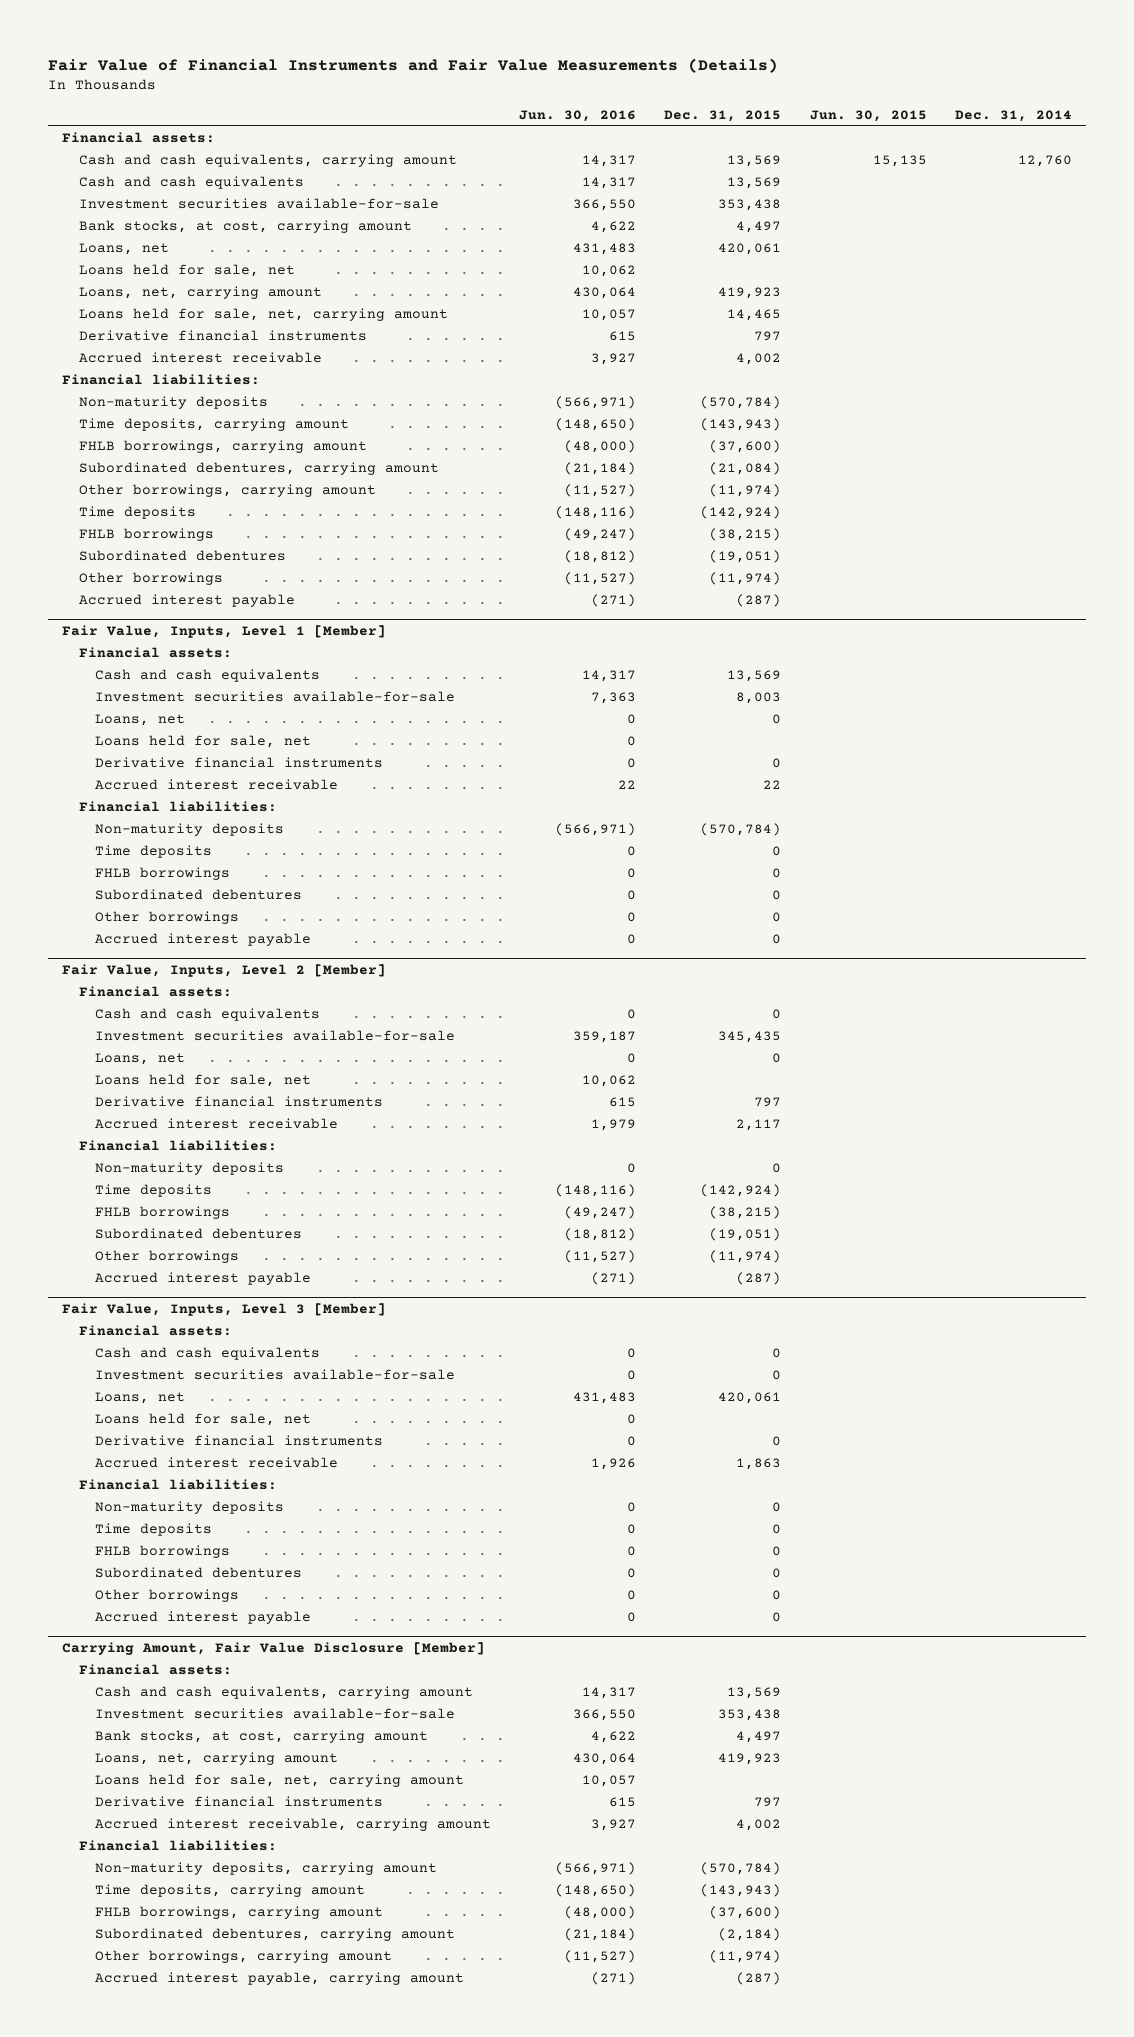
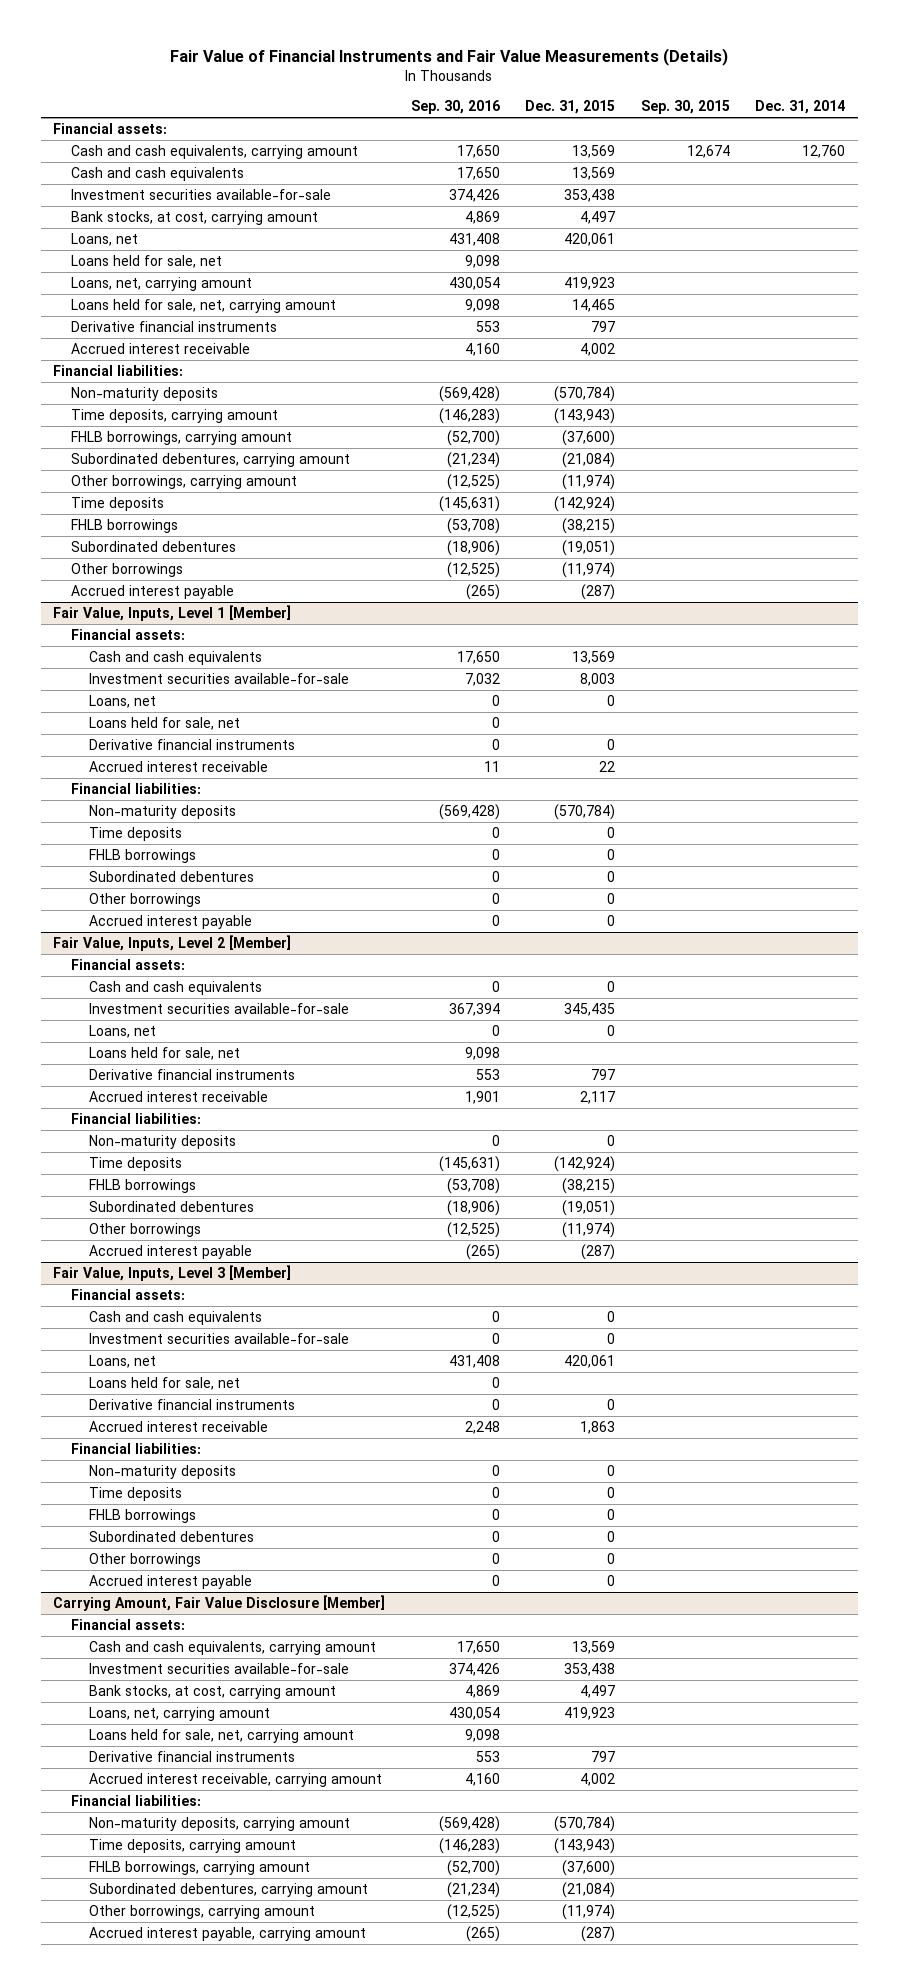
- | Jun. 30, 2016 | Dec. 31, 2015 | Jun. 30, 2015 | Dec. 31, 2014
+ | Sep. 30, 2016 | Dec. 31, 2015 | Sep. 30, 2015 | Dec. 31, 2014
@ Carrying Amount, Fair Value Disclosure [Member]
- Subordinated debentures, carrying amount | (21,184) | (2,184) | |
+ Subordinated debentures, carrying amount | (21,234) | (21,084) | |

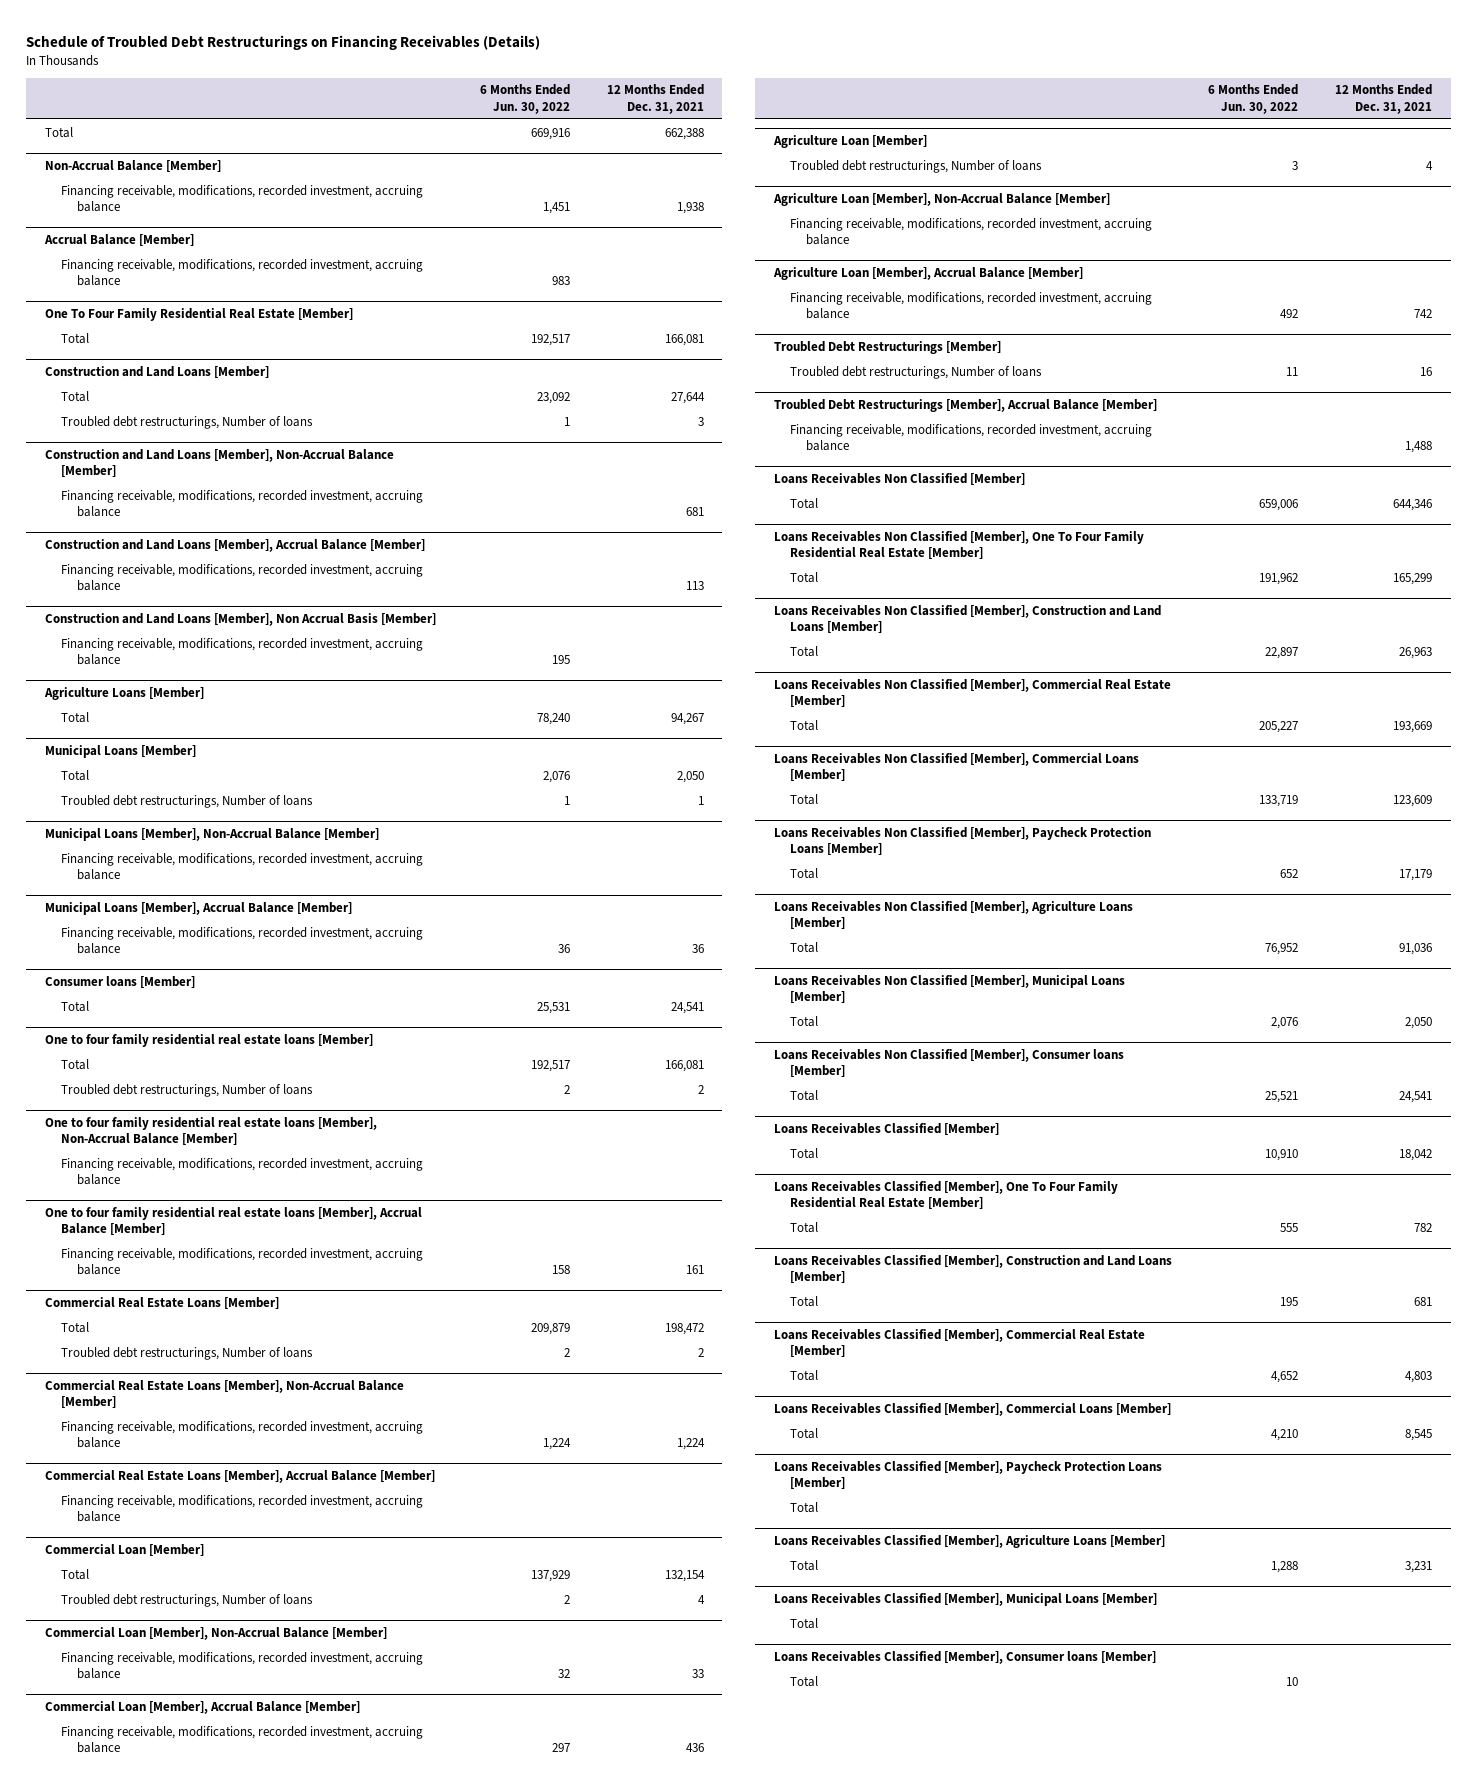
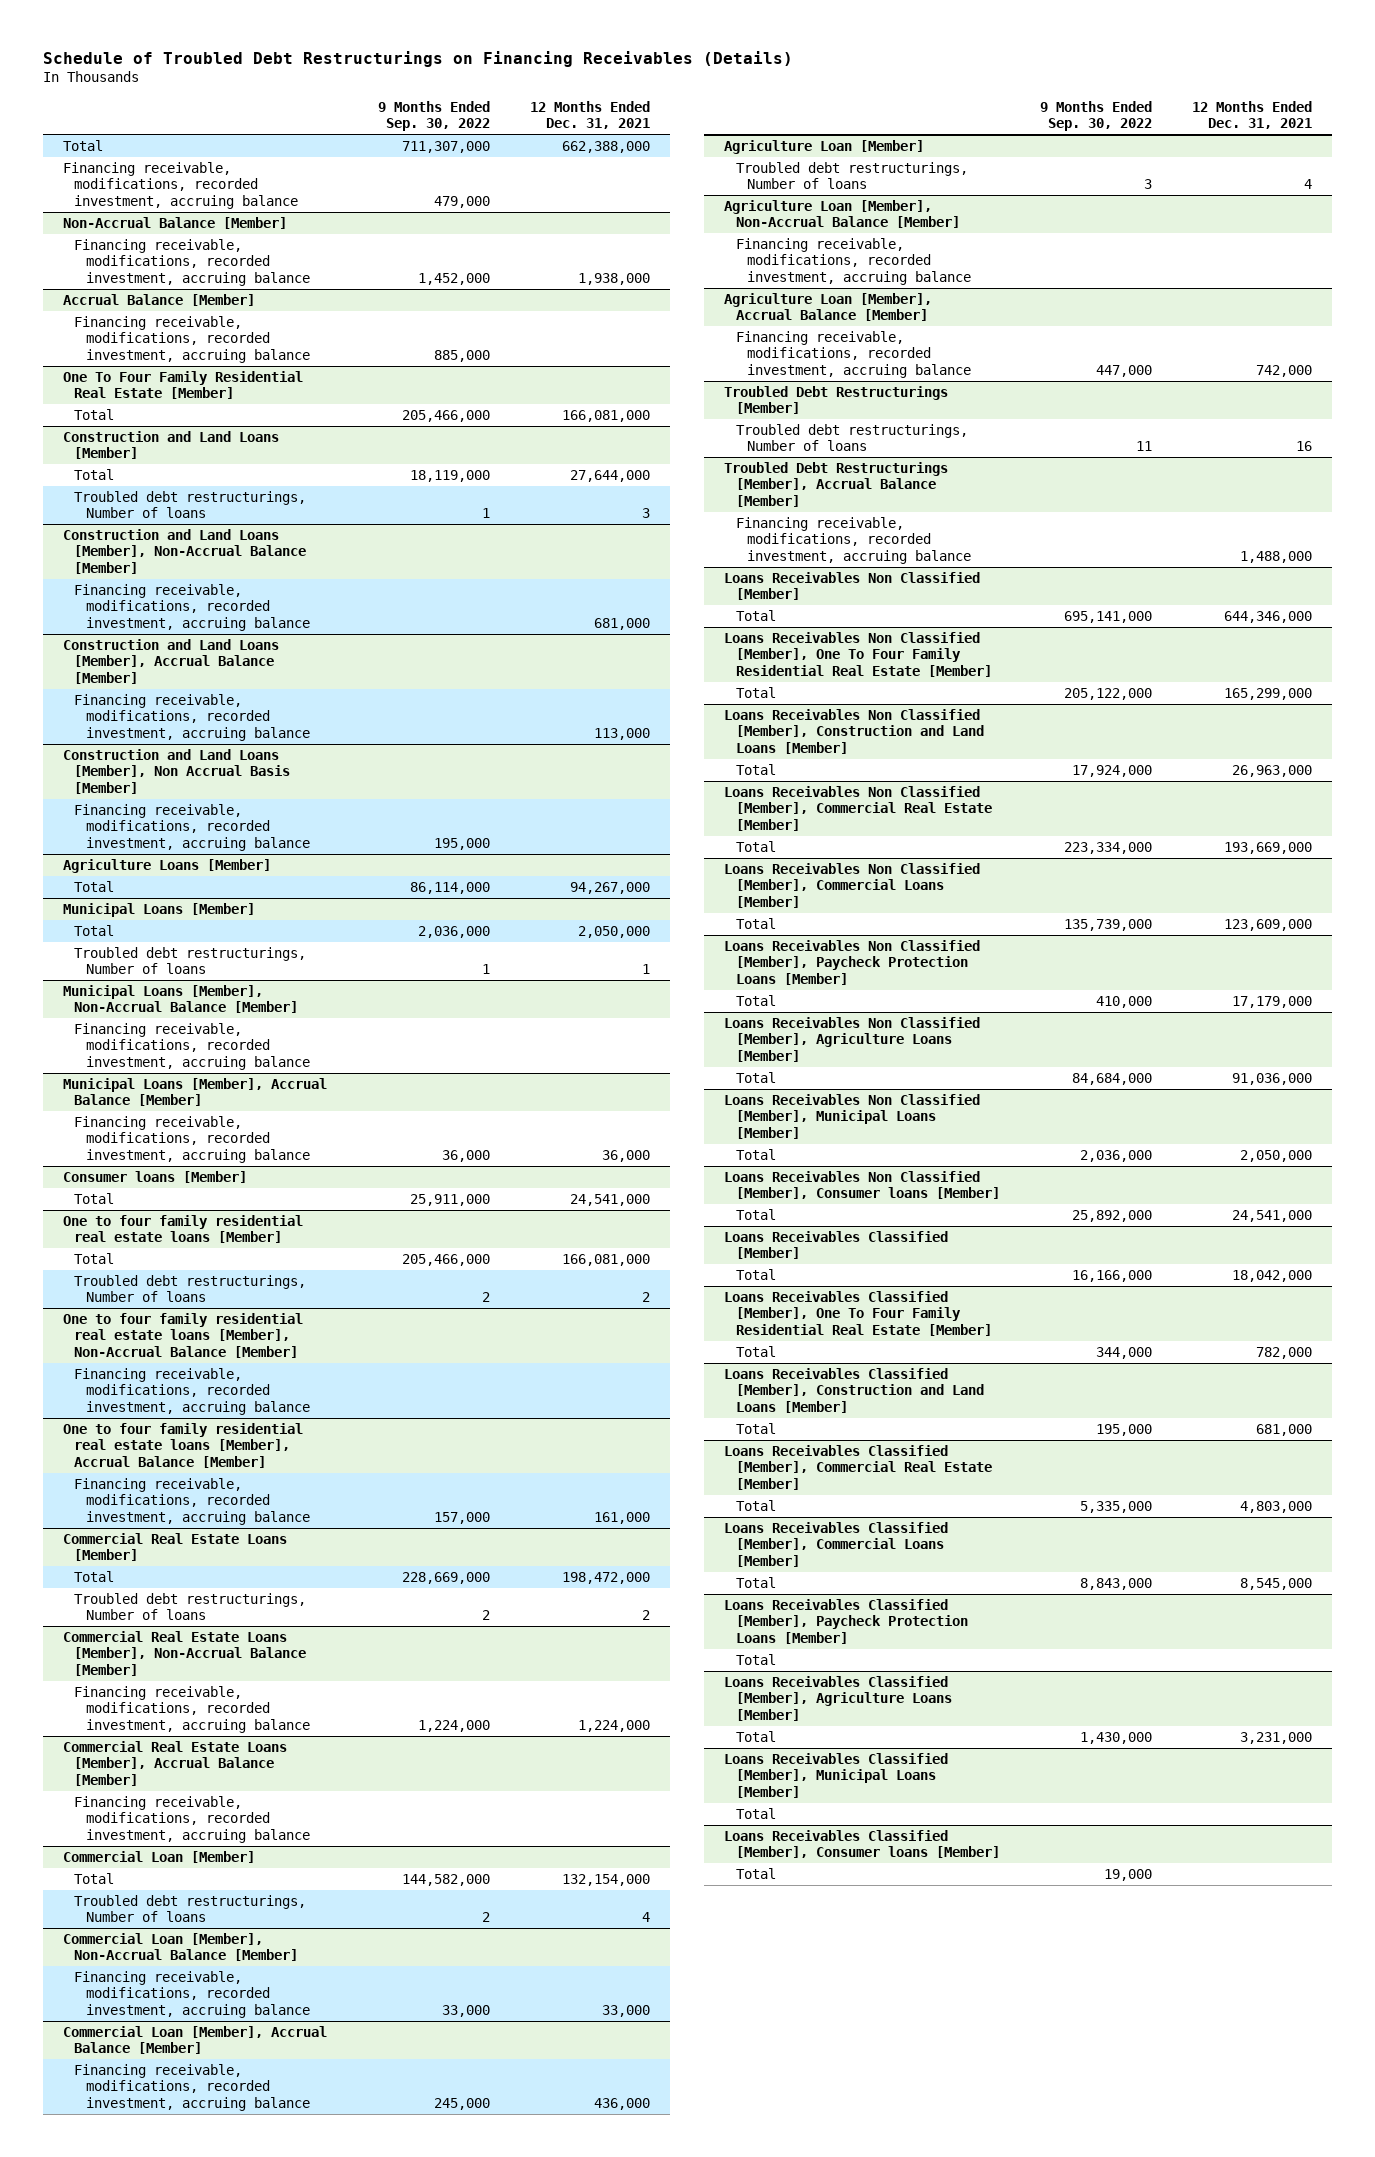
- | 6 Months Ended Jun. 30, 2022 | 12 Months Ended Dec. 31, 2021
+ | 9 Months Ended Sep. 30, 2022 | 12 Months Ended Dec. 31, 2021
- Total | 669,916 | 662,388
+ Total | 711,307,000 | 662,388,000
+ Financing receivable, modifications, recorded investment, accruing balance | 479,000 |
@ Non-Accrual Balance [Member]
- Financing receivable, modifications, recorded investment, accruing balance | 1,451 | 1,938
+ Financing receivable, modifications, recorded investment, accruing balance | 1,452,000 | 1,938,000
@ One To Four Family Residential Real Estate [Member]
- Total | 192,517 | 166,081
+ Total | 205,466,000 | 166,081,000
@ Construction and Land Loans [Member]
- Total | 23,092 | 27,644
+ Total | 18,119,000 | 27,644,000
@ Construction and Land Loans [Member], Non-Accrual Balance [Member]
- Financing receivable, modifications, recorded investment, accruing balance | | 681
+ Financing receivable, modifications, recorded investment, accruing balance | | 681,000
@ Construction and Land Loans [Member], Accrual Balance [Member]
- Financing receivable, modifications, recorded investment, accruing balance | | 113
+ Financing receivable, modifications, recorded investment, accruing balance | | 113,000
@ Agriculture Loans [Member]
- Total | 78,240 | 94,267
+ Total | 86,114,000 | 94,267,000
@ Municipal Loans [Member]
- Total | 2,076 | 2,050
+ Total | 2,036,000 | 2,050,000
@ Municipal Loans [Member], Accrual Balance [Member]
- Financing receivable, modifications, recorded investment, accruing balance | 36 | 36
+ Financing receivable, modifications, recorded investment, accruing balance | 36,000 | 36,000
@ Consumer loans [Member]
- Total | 25,531 | 24,541
+ Total | 25,911,000 | 24,541,000
@ One to four family residential real estate loans [Member]
- Total | 192,517 | 166,081
+ Total | 205,466,000 | 166,081,000
@ One to four family residential real estate loans [Member], Accrual Balance [Member]
- Financing receivable, modifications, recorded investment, accruing balance | 158 | 161
+ Financing receivable, modifications, recorded investment, accruing balance | 157,000 | 161,000
@ Commercial Real Estate Loans [Member]
- Total | 209,879 | 198,472
+ Total | 228,669,000 | 198,472,000
@ Commercial Real Estate Loans [Member], Non-Accrual Balance [Member]
- Financing receivable, modifications, recorded investment, accruing balance | 1,224 | 1,224
+ Financing receivable, modifications, recorded investment, accruing balance | 1,224,000 | 1,224,000
@ Commercial Loan [Member]
- Total | 137,929 | 132,154
+ Total | 144,582,000 | 132,154,000
@ Commercial Loan [Member], Non-Accrual Balance [Member]
- Financing receivable, modifications, recorded investment, accruing balance | 32 | 33
+ Financing receivable, modifications, recorded investment, accruing balance | 33,000 | 33,000
@ Commercial Loan [Member], Accrual Balance [Member]
- Financing receivable, modifications, recorded investment, accruing balance | 297 | 436
+ Financing receivable, modifications, recorded investment, accruing balance | 245,000 | 436,000
@ Agriculture Loan [Member], Accrual Balance [Member]
- Financing receivable, modifications, recorded investment, accruing balance | 492 | 742
+ Financing receivable, modifications, recorded investment, accruing balance | 447,000 | 742,000
@ Troubled Debt Restructurings [Member], Accrual Balance [Member]
- Financing receivable, modifications, recorded investment, accruing balance | | 1,488
+ Financing receivable, modifications, recorded investment, accruing balance | | 1,488,000
@ Loans Receivables Non Classified [Member]
- Total | 659,006 | 644,346
+ Total | 695,141,000 | 644,346,000
@ Loans Receivables Non Classified [Member], One To Four Family Residential Real Estate [Member]
- Total | 191,962 | 165,299
+ Total | 205,122,000 | 165,299,000
@ Loans Receivables Non Classified [Member], Construction and Land Loans [Member]
- Total | 22,897 | 26,963
+ Total | 17,924,000 | 26,963,000
@ Loans Receivables Non Classified [Member], Commercial Real Estate [Member]
- Total | 205,227 | 193,669
+ Total | 223,334,000 | 193,669,000
@ Loans Receivables Non Classified [Member], Commercial Loans [Member]
- Total | 133,719 | 123,609
+ Total | 135,739,000 | 123,609,000
@ Loans Receivables Non Classified [Member], Paycheck Protection Loans [Member]
- Total | 652 | 17,179
+ Total | 410,000 | 17,179,000
@ Loans Receivables Non Classified [Member], Agriculture Loans [Member]
- Total | 76,952 | 91,036
+ Total | 84,684,000 | 91,036,000
@ Loans Receivables Non Classified [Member], Municipal Loans [Member]
- Total | 2,076 | 2,050
+ Total | 2,036,000 | 2,050,000
@ Loans Receivables Non Classified [Member], Consumer loans [Member]
- Total | 25,521 | 24,541
+ Total | 25,892,000 | 24,541,000
@ Loans Receivables Classified [Member]
- Total | 10,910 | 18,042
+ Total | 16,166,000 | 18,042,000
@ Loans Receivables Classified [Member], One To Four Family Residential Real Estate [Member]
- Total | 555 | 782
+ Total | 344,000 | 782,000
@ Loans Receivables Classified [Member], Construction and Land Loans [Member]
- Total | 195 | 681
+ Total | 195,000 | 681,000
@ Loans Receivables Classified [Member], Commercial Real Estate [Member]
- Total | 4,652 | 4,803
+ Total | 5,335,000 | 4,803,000
@ Loans Receivables Classified [Member], Commercial Loans [Member]
- Total | 4,210 | 8,545
+ Total | 8,843,000 | 8,545,000
@ Loans Receivables Classified [Member], Agriculture Loans [Member]
- Total | 1,288 | 3,231
+ Total | 1,430,000 | 3,231,000

